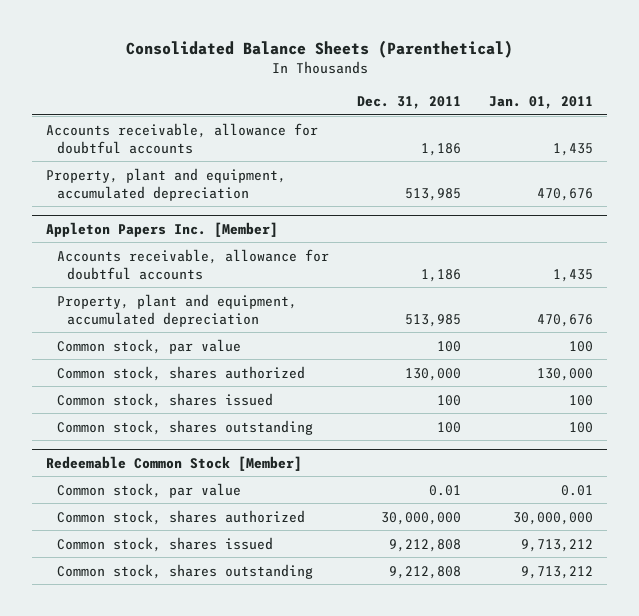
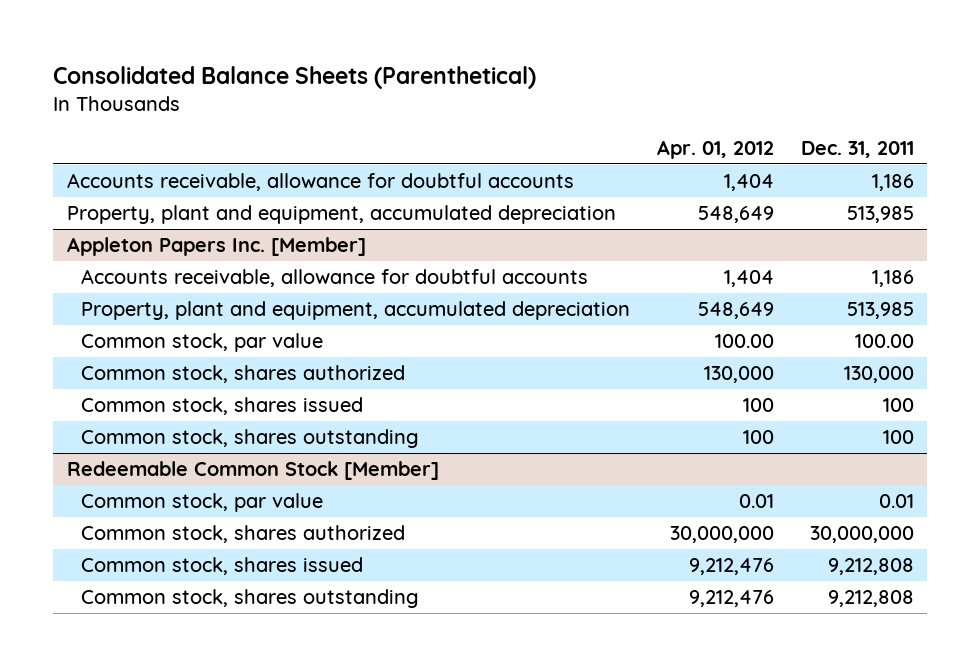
- | Dec. 31, 2011 | Jan. 01, 2011
+ | Apr. 01, 2012 | Dec. 31, 2011
@ Appleton Papers Inc. [Member]
- Common stock, par value | 100 | 100
+ Common stock, par value | 100.00 | 100.00

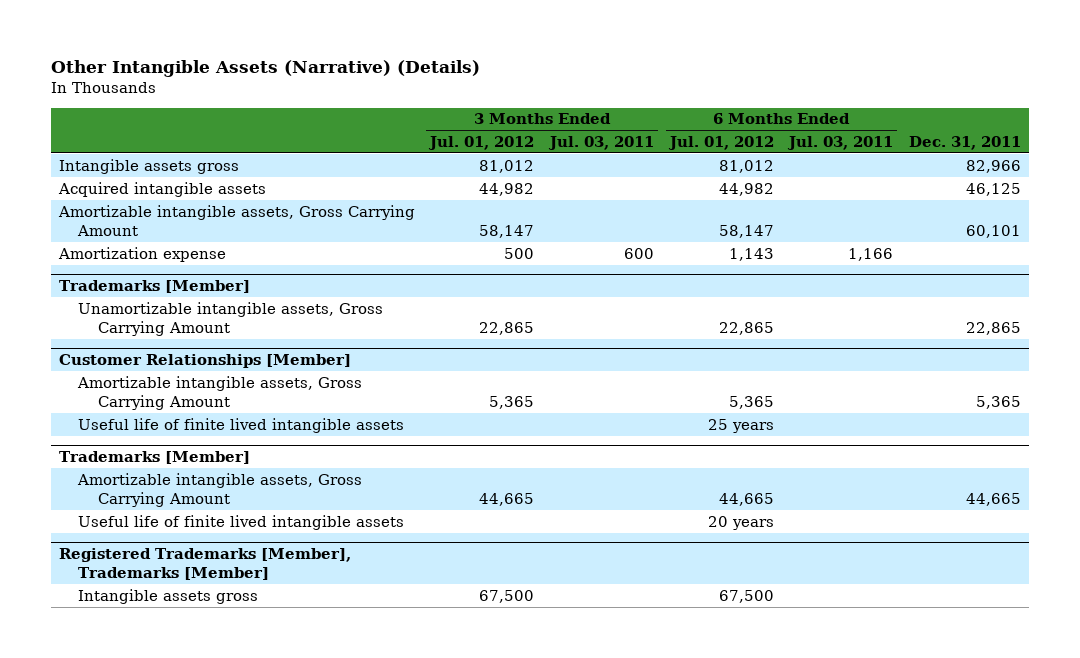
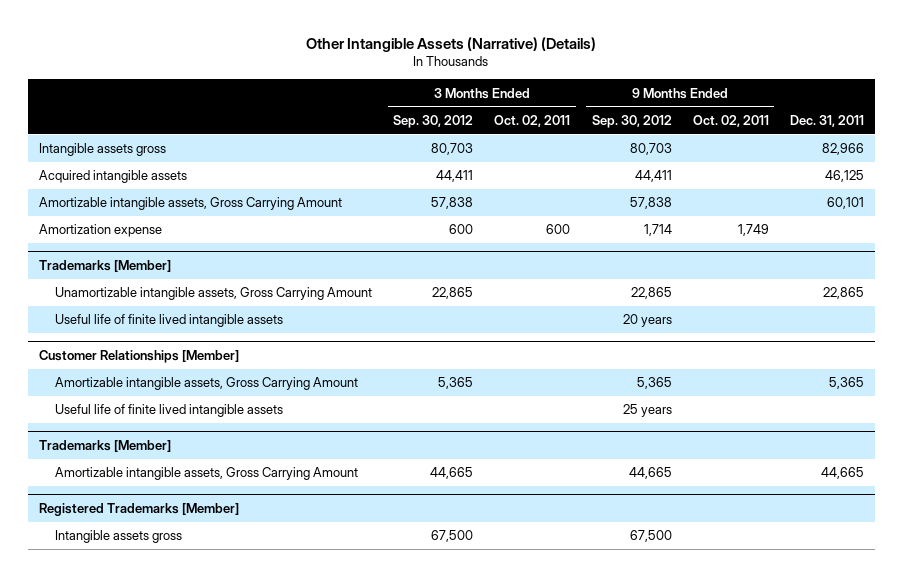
- | 3 Months Ended Jul. 01, 2012 | 3 Months Ended Jul. 03, 2011 | 6 Months Ended Jul. 01, 2012 | 6 Months Ended Jul. 03, 2011 | Dec. 31, 2011
+ | 3 Months Ended Sep. 30, 2012 | 3 Months Ended Oct. 02, 2011 | 9 Months Ended Sep. 30, 2012 | 9 Months Ended Oct. 02, 2011 | Dec. 31, 2011
@ Trademarks [Member]
moved up: Useful life of finite lived intangible assets | | | 20 years | |
- Registered Trademarks [Member], Trademarks [Member]
+ Registered Trademarks [Member]

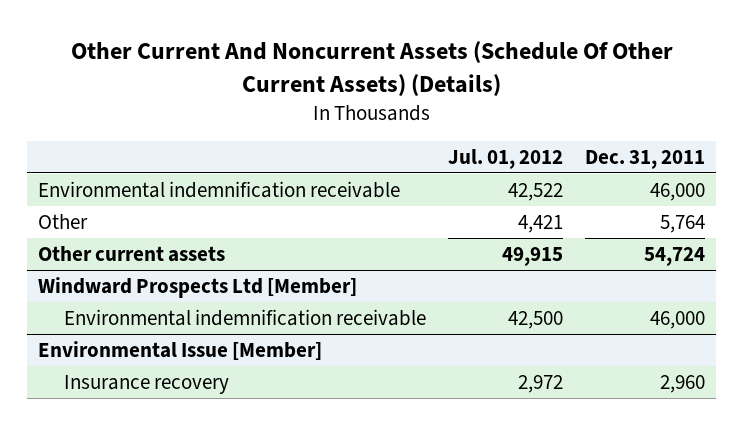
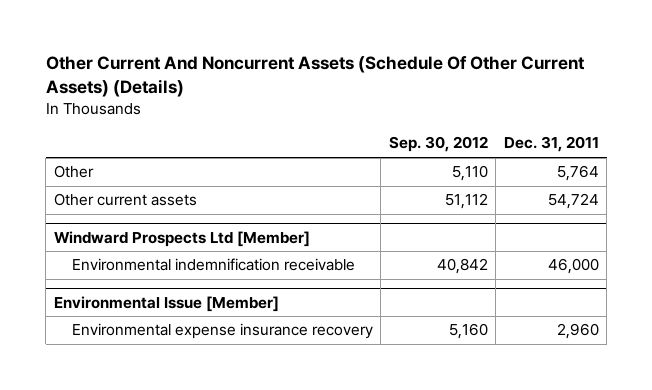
- | Jul. 01, 2012 | Dec. 31, 2011
+ | Sep. 30, 2012 | Dec. 31, 2011
- Environmental indemnification receivable | 42,522 | 46,000
@ Environmental Issue [Member]
- Insurance recovery | 2,972 | 2,960
+ Environmental expense insurance recovery | 5,160 | 2,960

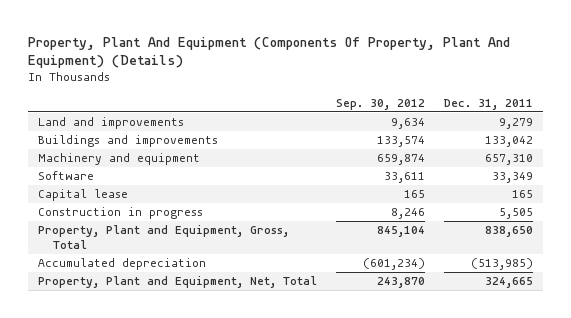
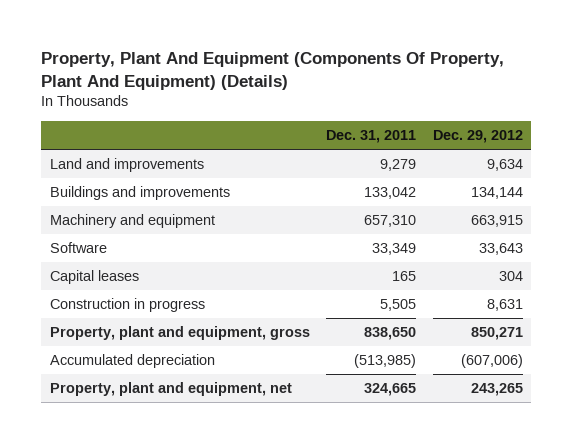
- | Sep. 30, 2012 | Dec. 31, 2011
+ | Dec. 31, 2011 | Dec. 29, 2012
- Capital lease | 165 | 165
+ Capital leases | 165 | 304
- Property, Plant and Equipment, Gross, Total | 845,104 | 838,650
+ Property, plant and equipment, gross | 838,650 | 850,271
- Property, Plant and Equipment, Net, Total | 243,870 | 324,665
+ Property, plant and equipment, net | 324,665 | 243,265

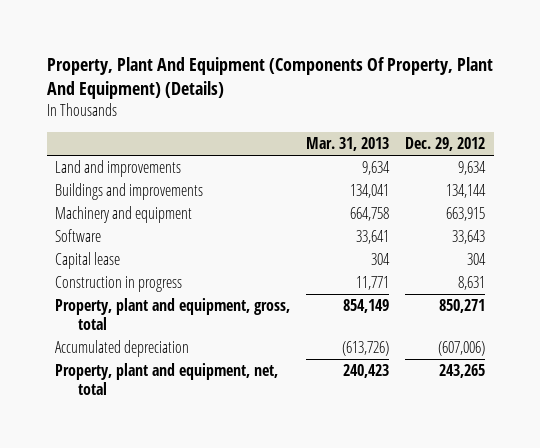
- | Dec. 31, 2011 | Dec. 29, 2012
+ | Mar. 31, 2013 | Dec. 29, 2012
- Capital leases | 165 | 304
+ Capital lease | 304 | 304
- Property, plant and equipment, gross | 838,650 | 850,271
+ Property, plant and equipment, gross, total | 854,149 | 850,271
- Property, plant and equipment, net | 324,665 | 243,265
+ Property, plant and equipment, net, total | 240,423 | 243,265

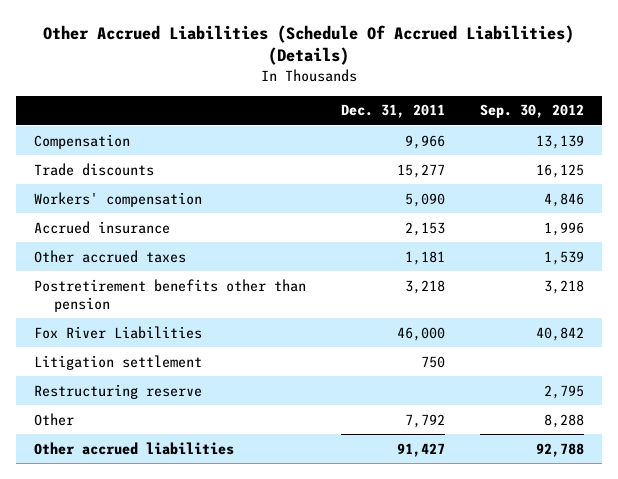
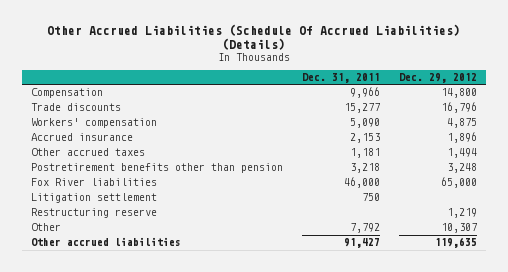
- | Dec. 31, 2011 | Sep. 30, 2012
+ | Dec. 31, 2011 | Dec. 29, 2012
- Fox River Liabilities | 46,000 | 40,842
+ Fox River liabilities | 46,000 | 65,000

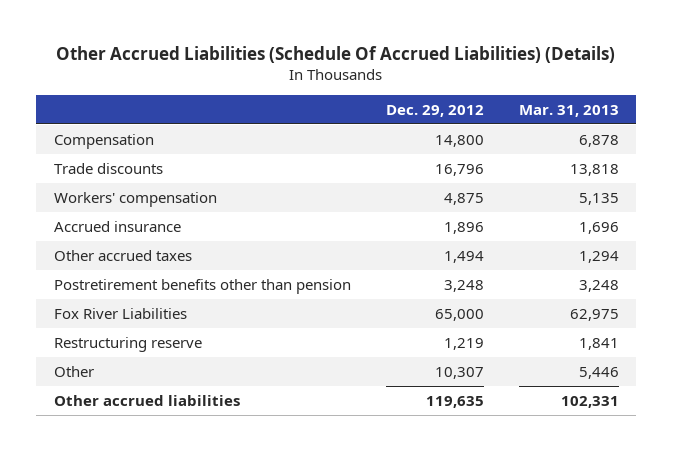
- | Dec. 31, 2011 | Dec. 29, 2012
+ | Dec. 29, 2012 | Mar. 31, 2013
- Fox River liabilities | 46,000 | 65,000
- Litigation settlement | 750 |
+ Fox River Liabilities | 65,000 | 62,975

